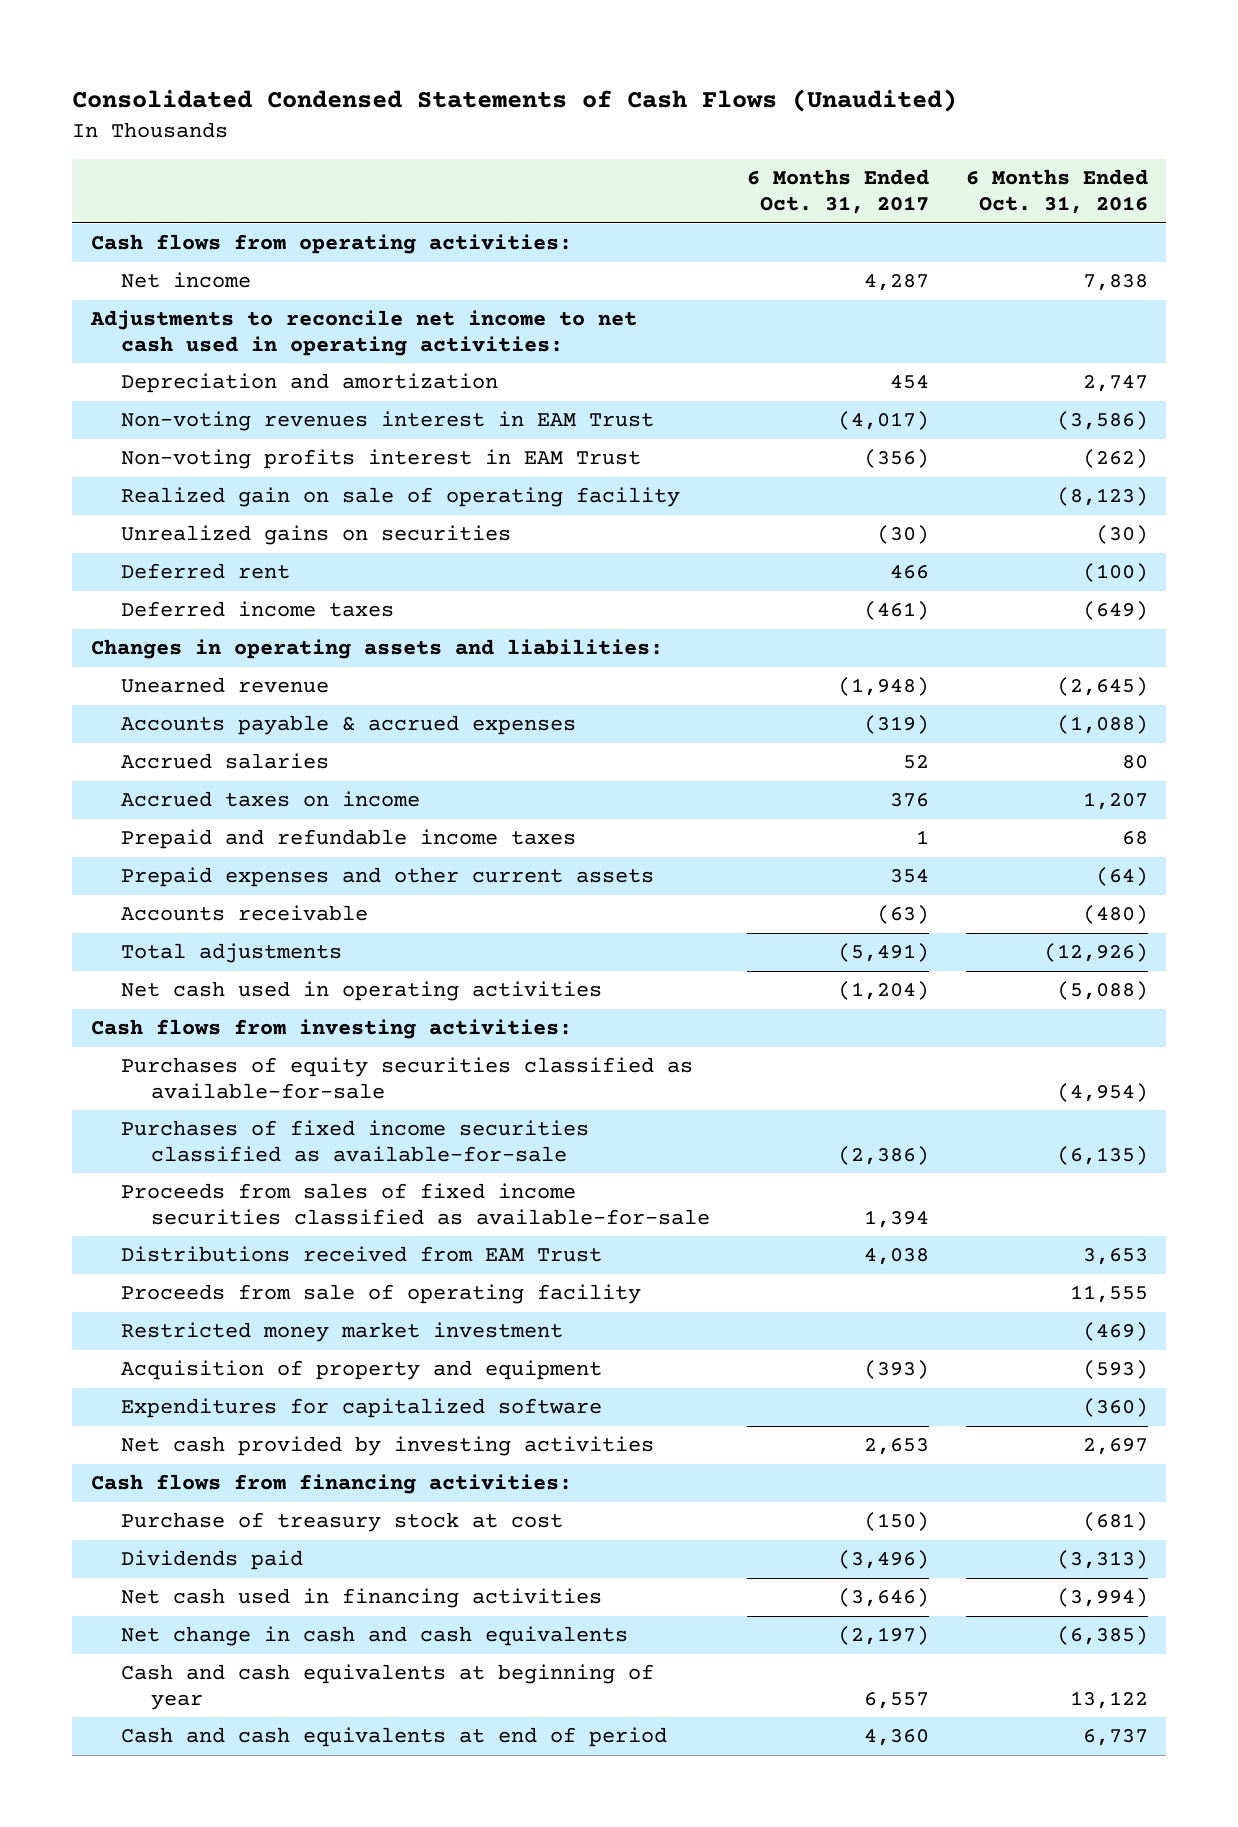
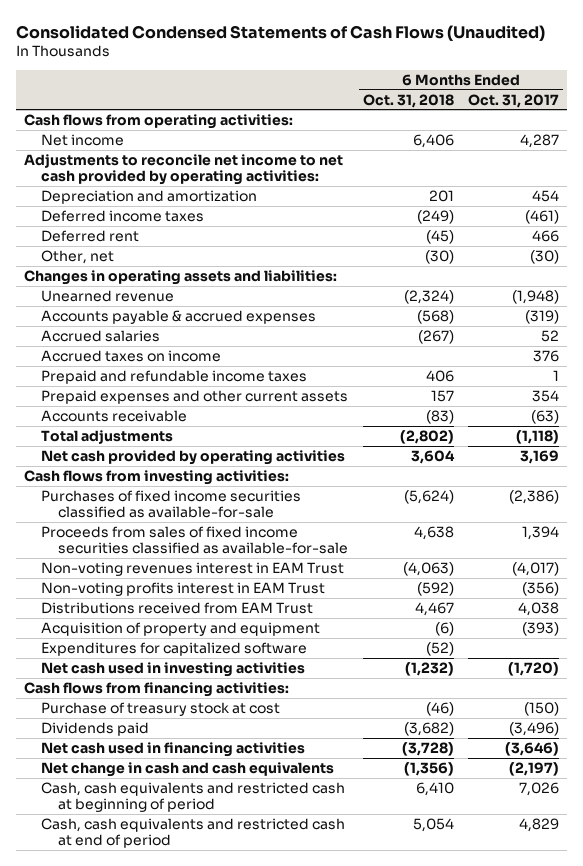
- | 6 Months Ended Oct. 31, 2017 | 6 Months Ended Oct. 31, 2016
+ | 6 Months Ended Oct. 31, 2018 | 6 Months Ended Oct. 31, 2017
- Adjustments to reconcile net income to net cash used in operating activities:
+ Adjustments to reconcile net income to net cash provided by operating activities:
- Realized gain on sale of operating facility | | (8,123)
- Unrealized gains on securities | (30) | (30)
moved down: Deferred rent | (45) | 466
+ Other, net | (30) | (30)
- Total adjustments | (5,491) | (12,926)
- Net cash used in operating activities | (1,204) | (5,088)
+ Total adjustments | (2,802) | (1,118)
+ Net cash provided by operating activities | 3,604 | 3,169
- Purchases of equity securities classified as available-for-sale | | (4,954)
moved down: Non-voting revenues interest in EAM Trust | (4,063) | (4,017)
moved down: Non-voting profits interest in EAM Trust | (592) | (356)
- Proceeds from sale of operating facility | | 11,555
- Restricted money market investment | | (469)
- Net cash provided by investing activities | 2,653 | 2,697
+ Net cash used in investing activities | (1,232) | (1,720)
- Cash and cash equivalents at beginning of year | 6,557 | 13,122
- Cash and cash equivalents at end of period | 4,360 | 6,737
+ Cash, cash equivalents and restricted cash at beginning of period | 6,410 | 7,026
+ Cash, cash equivalents and restricted cash at end of period | 5,054 | 4,829

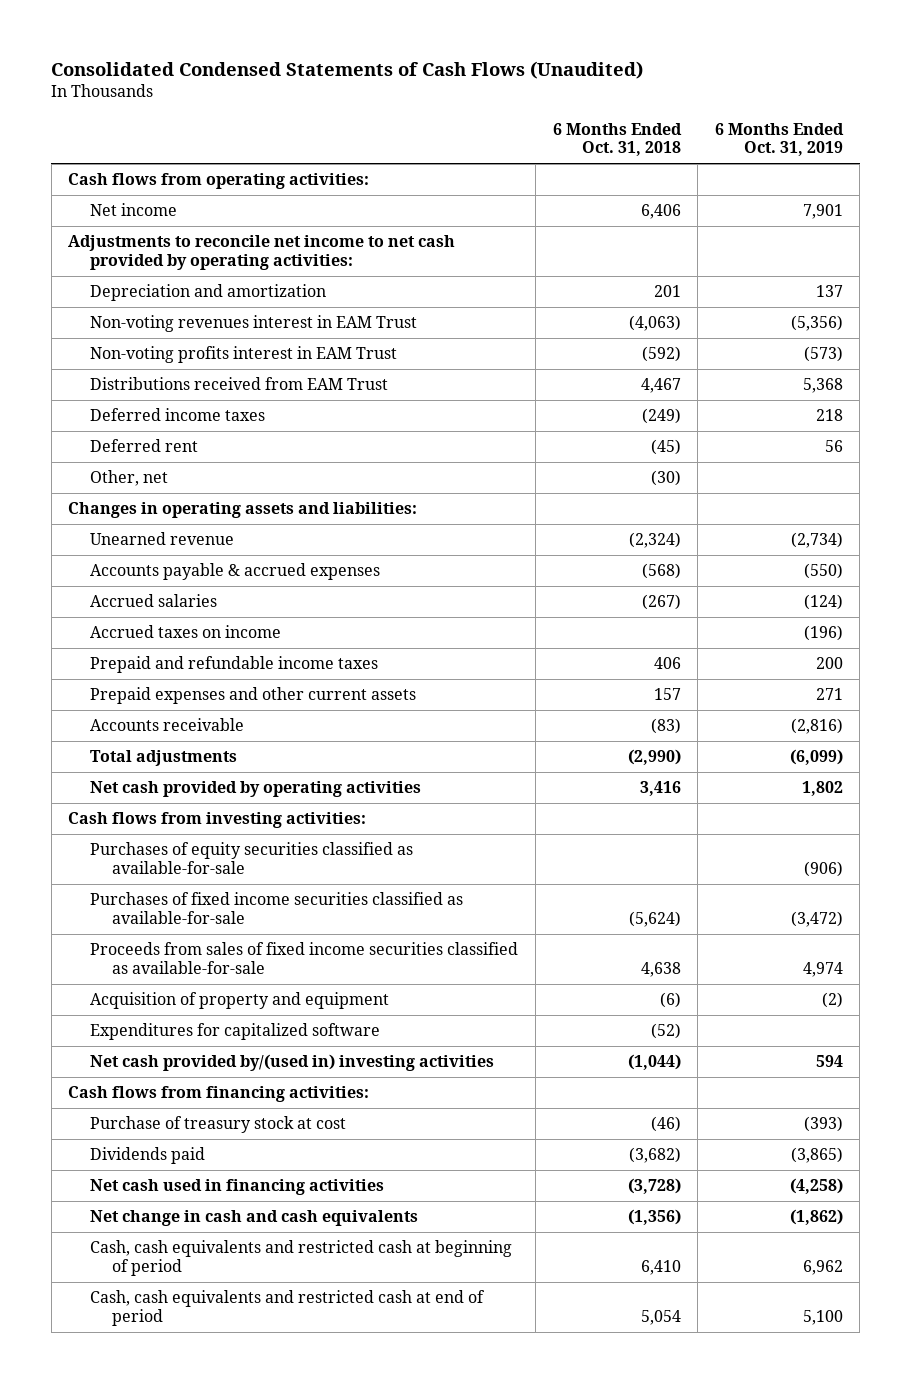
- | 6 Months Ended Oct. 31, 2018 | 6 Months Ended Oct. 31, 2017
+ | 6 Months Ended Oct. 31, 2018 | 6 Months Ended Oct. 31, 2019
moved up: Non-voting revenues interest in EAM Trust | (4,063) | (5,356)
moved up: Non-voting profits interest in EAM Trust | (592) | (573)
moved up: Distributions received from EAM Trust | 4,467 | 5,368
- Total adjustments | (2,802) | (1,118)
- Net cash provided by operating activities | 3,604 | 3,169
+ Total adjustments | (2,990) | (6,099)
+ Net cash provided by operating activities | 3,416 | 1,802
+ Purchases of equity securities classified as available-for-sale | | (906)
- Net cash used in investing activities | (1,232) | (1,720)
+ Net cash provided by/(used in) investing activities | (1,044) | 594

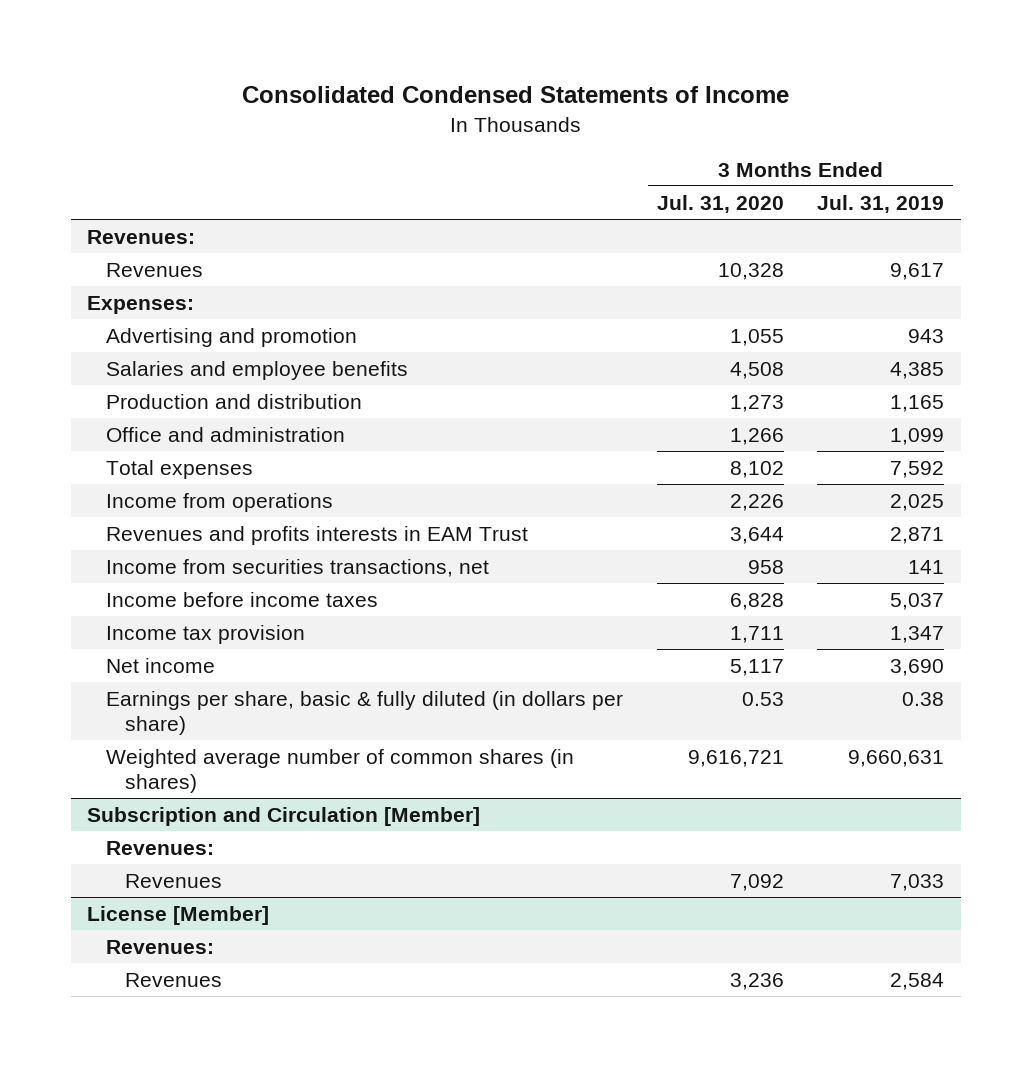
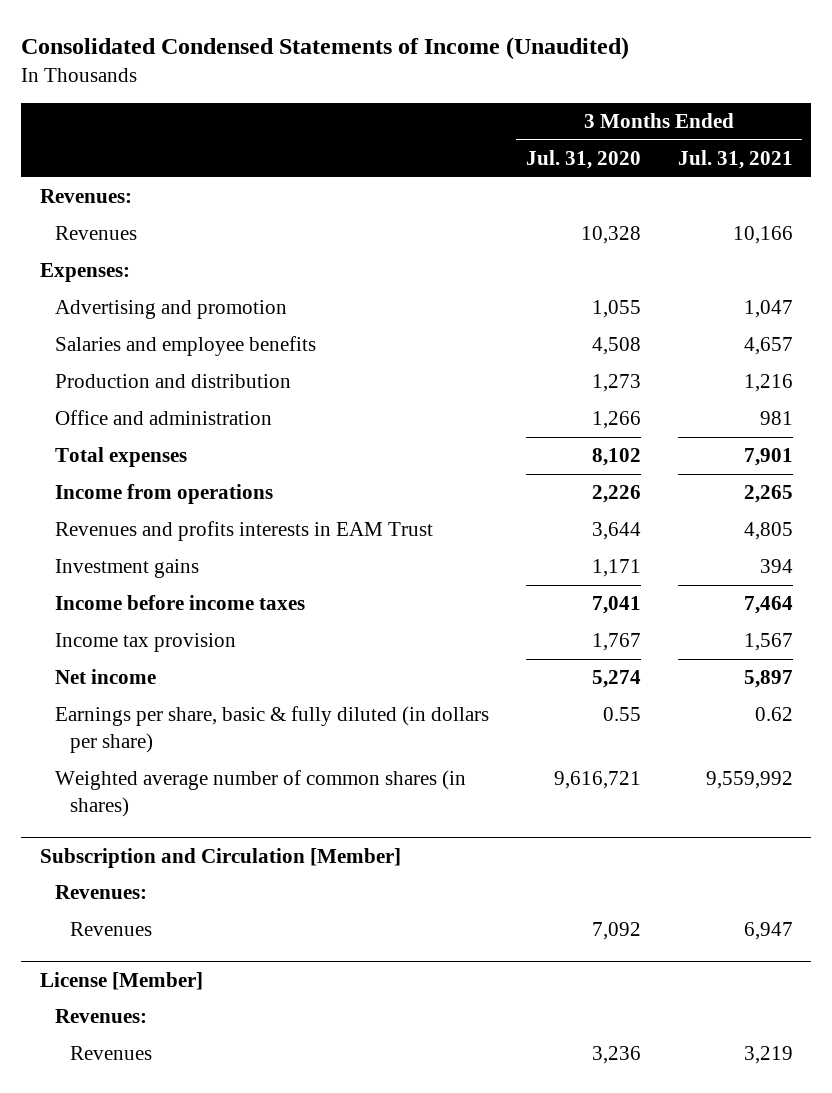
- Consolidated Condensed Statements of Income
+ Consolidated Condensed Statements of Income (Unaudited)
- | 3 Months Ended Jul. 31, 2020 | 3 Months Ended Jul. 31, 2019
+ | 3 Months Ended Jul. 31, 2020 | 3 Months Ended Jul. 31, 2021
- Income from securities transactions, net | 958 | 141
- Income before income taxes | 6,828 | 5,037
- Income tax provision | 1,711 | 1,347
- Net income | 5,117 | 3,690
- Earnings per share, basic & fully diluted (in dollars per share) | 0.53 | 0.38
+ Investment gains | 1,171 | 394
+ Income before income taxes | 7,041 | 7,464
+ Income tax provision | 1,767 | 1,567
+ Net income | 5,274 | 5,897
+ Earnings per share, basic & fully diluted (in dollars per share) | 0.55 | 0.62

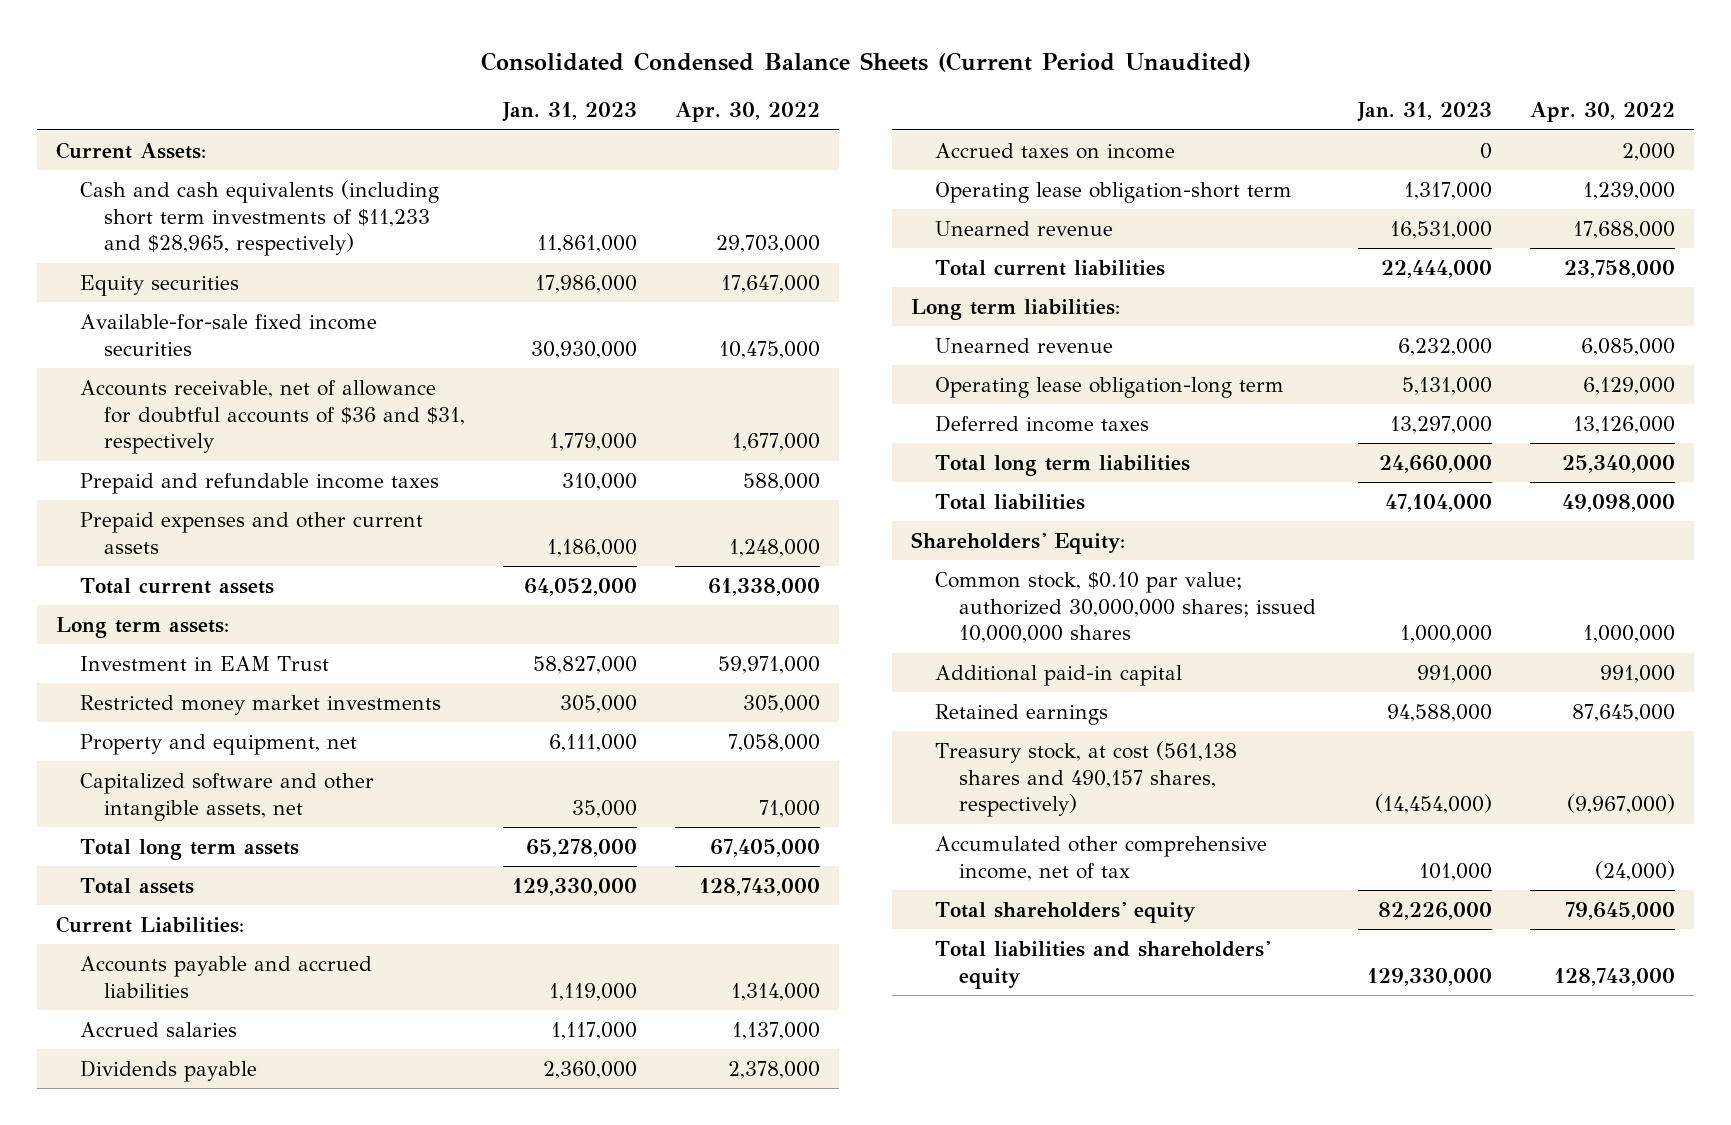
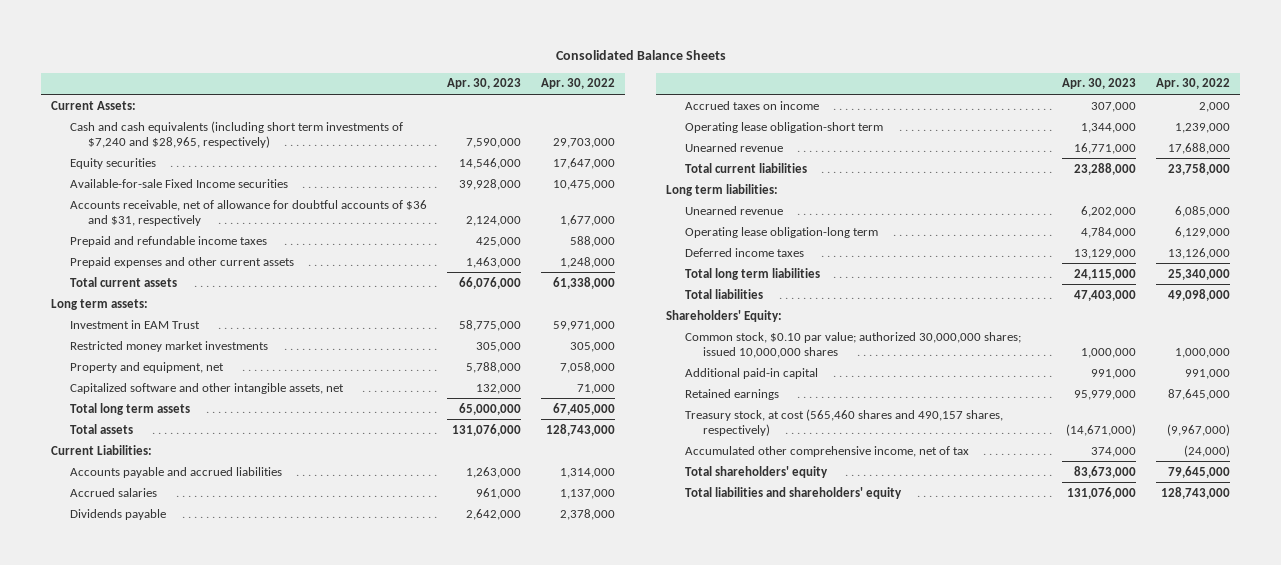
- Consolidated Condensed Balance Sheets (Current Period Unaudited)
+ Consolidated Balance Sheets
- | Jan. 31, 2023 | Apr. 30, 2022
+ | Apr. 30, 2023 | Apr. 30, 2022
- Cash and cash equivalents (including short term investments of $11,233 and $28,965, respectively) | 11,861,000 | 29,703,000
+ Cash and cash equivalents (including short term investments of $7,240 and $28,965, respectively) | 7,590,000 | 29,703,000
- Available-for-sale fixed income securities | 30,930,000 | 10,475,000
+ Available-for-sale Fixed Income securities | 39,928,000 | 10,475,000
- Treasury stock, at cost (561,138 shares and 490,157 shares, respectively) | (14,454,000) | (9,967,000)
+ Treasury stock, at cost (565,460 shares and 490,157 shares, respectively) | (14,671,000) | (9,967,000)

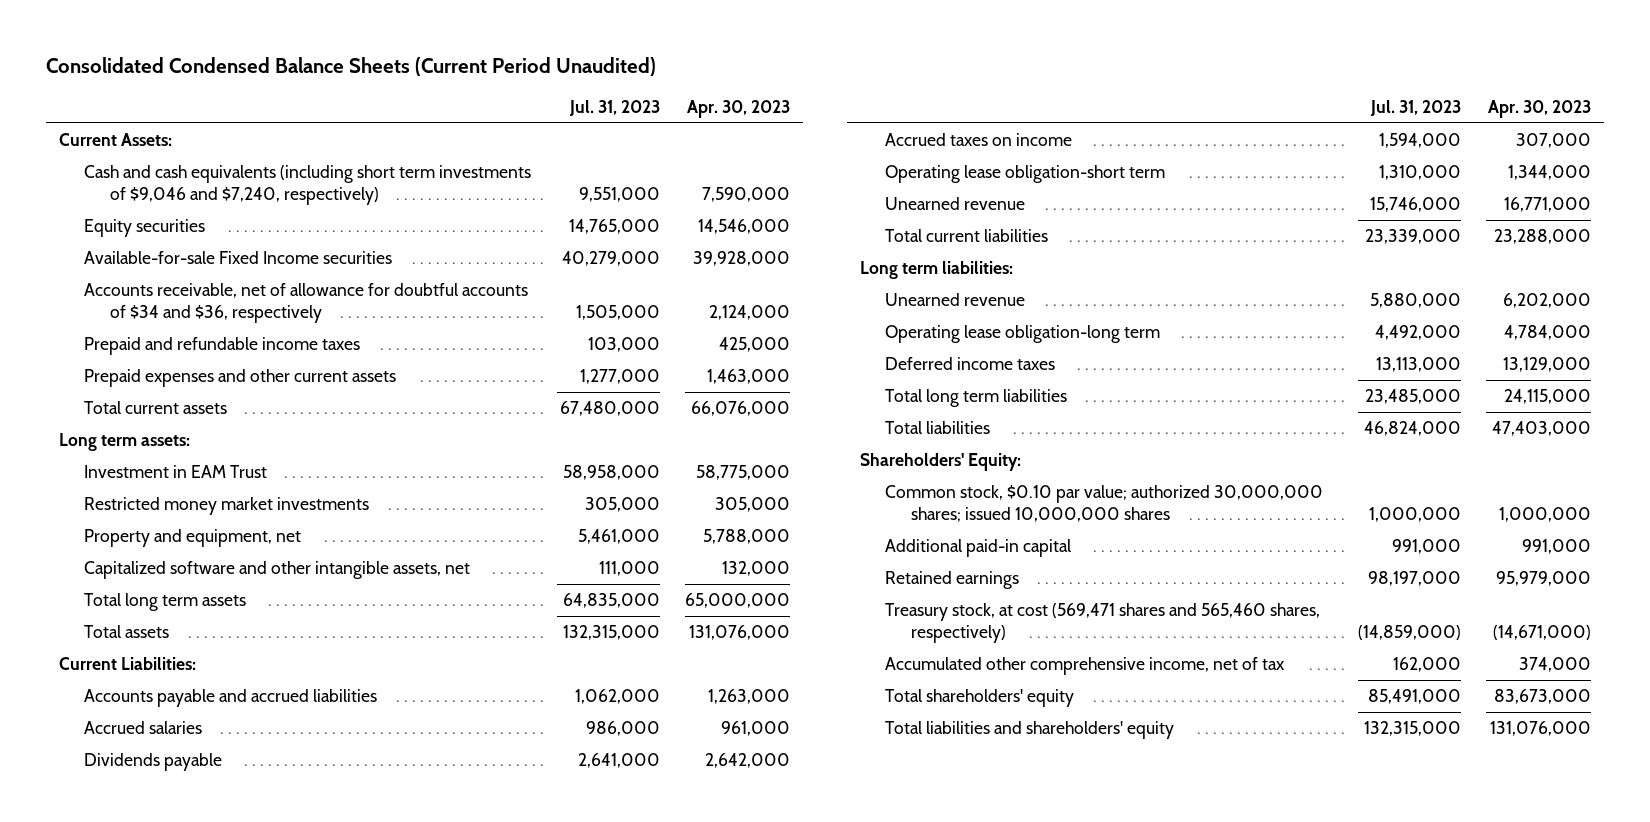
- Consolidated Balance Sheets
+ Consolidated Condensed Balance Sheets (Current Period Unaudited)
- | Apr. 30, 2023 | Apr. 30, 2022
+ | Jul. 31, 2023 | Apr. 30, 2023
- Cash and cash equivalents (including short term investments of $7,240 and $28,965, respectively) | 7,590,000 | 29,703,000
+ Cash and cash equivalents (including short term investments of $9,046 and $7,240, respectively) | 9,551,000 | 7,590,000
- Accounts receivable, net of allowance for doubtful accounts of $36 and $31, respectively | 2,124,000 | 1,677,000
+ Accounts receivable, net of allowance for doubtful accounts of $34 and $36, respectively | 1,505,000 | 2,124,000
- Treasury stock, at cost (565,460 shares and 490,157 shares, respectively) | (14,671,000) | (9,967,000)
+ Treasury stock, at cost (569,471 shares and 565,460 shares, respectively) | (14,859,000) | (14,671,000)

